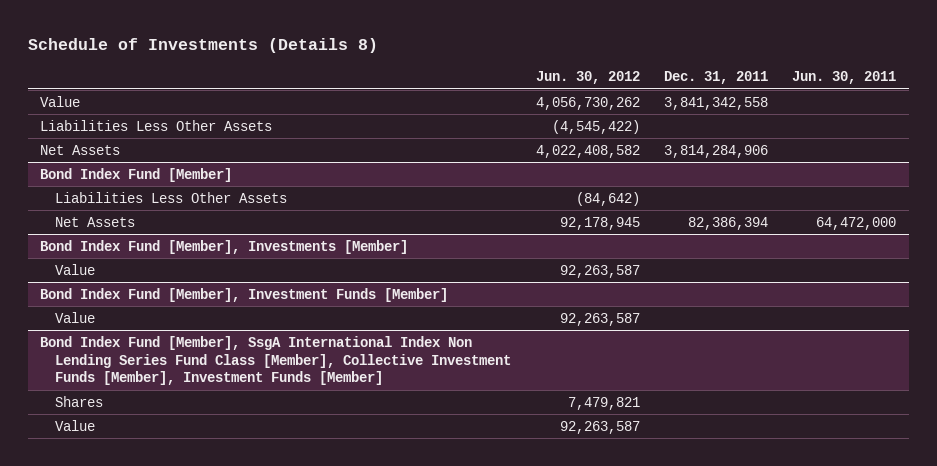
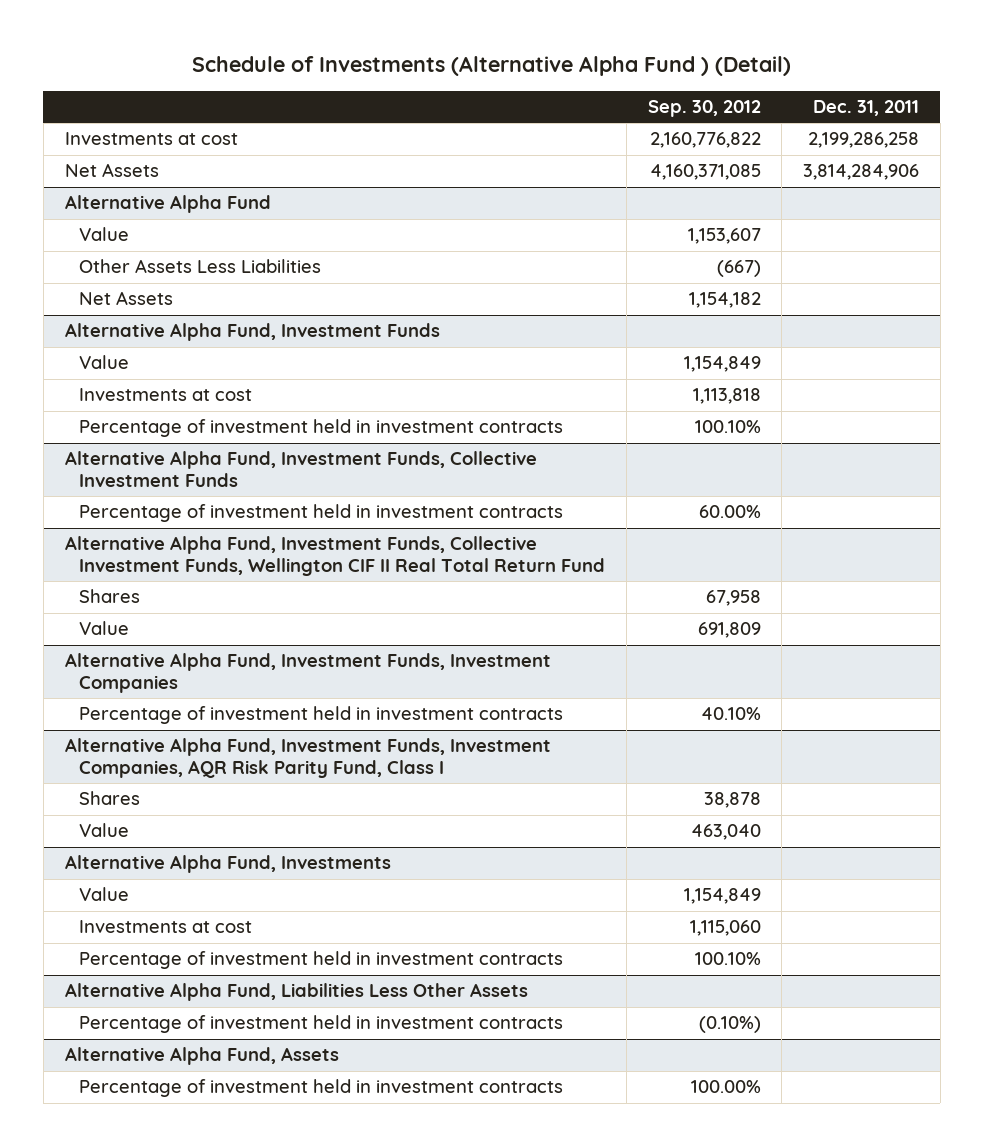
- Schedule of Investments (Details 8)
+ Schedule of Investments (Alternative Alpha Fund ) (Detail)
- | Jun. 30, 2012 | Dec. 31, 2011 | Jun. 30, 2011
+ | Sep. 30, 2012 | Dec. 31, 2011
- Value | 4,056,730,262 | 3,841,342,558 |
- Liabilities Less Other Assets | (4,545,422) | |
+ Investments at cost | 2,160,776,822 | 2,199,286,258
- Bond Index Fund [Member]
- Liabilities Less Other Assets | (84,642) | |
- Net Assets | 92,178,945 | 82,386,394 | 64,472,000
- Bond Index Fund [Member], Investments [Member]
- Value | 92,263,587 | |
- Bond Index Fund [Member], Investment Funds [Member]
- Value | 92,263,587 | |
- Bond Index Fund [Member], SsgA International Index Non Lending Series Fund Class [Member], Collective Investment Funds [Member], Investment Funds [Member]
- Shares | 7,479,821 | |
- Value | 92,263,587 | |
+ Alternative Alpha Fund
+ Value | 1,153,607 |
+ Other Assets Less Liabilities | (667) |
+ Net Assets | 1,154,182 |
+ Alternative Alpha Fund, Investment Funds
+ Value | 1,154,849 |
+ Investments at cost | 1,113,818 |
+ Percentage of investment held in investment contracts | 100.10% |
+ Alternative Alpha Fund, Investment Funds, Collective Investment Funds
+ Percentage of investment held in investment contracts | 60.00% |
+ Alternative Alpha Fund, Investment Funds, Collective Investment Funds, Wellington CIF II Real Total Return Fund
+ Shares | 67,958 |
+ Value | 691,809 |
+ Alternative Alpha Fund, Investment Funds, Investment Companies
+ Percentage of investment held in investment contracts | 40.10% |
+ Alternative Alpha Fund, Investment Funds, Investment Companies, AQR Risk Parity Fund, Class I
+ Shares | 38,878 |
+ Value | 463,040 |
+ Alternative Alpha Fund, Investments
+ Value | 1,154,849 |
+ Investments at cost | 1,115,060 |
+ Percentage of investment held in investment contracts | 100.10% |
+ Alternative Alpha Fund, Liabilities Less Other Assets
+ Percentage of investment held in investment contracts | (0.10%) |
+ Alternative Alpha Fund, Assets
+ Percentage of investment held in investment contracts | 100.00% |

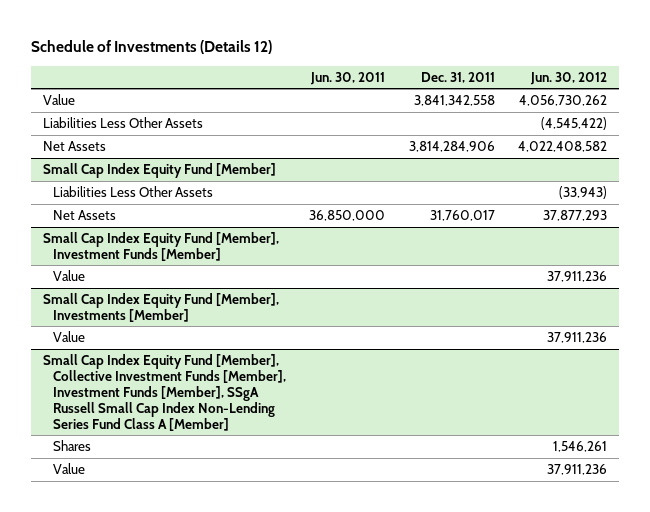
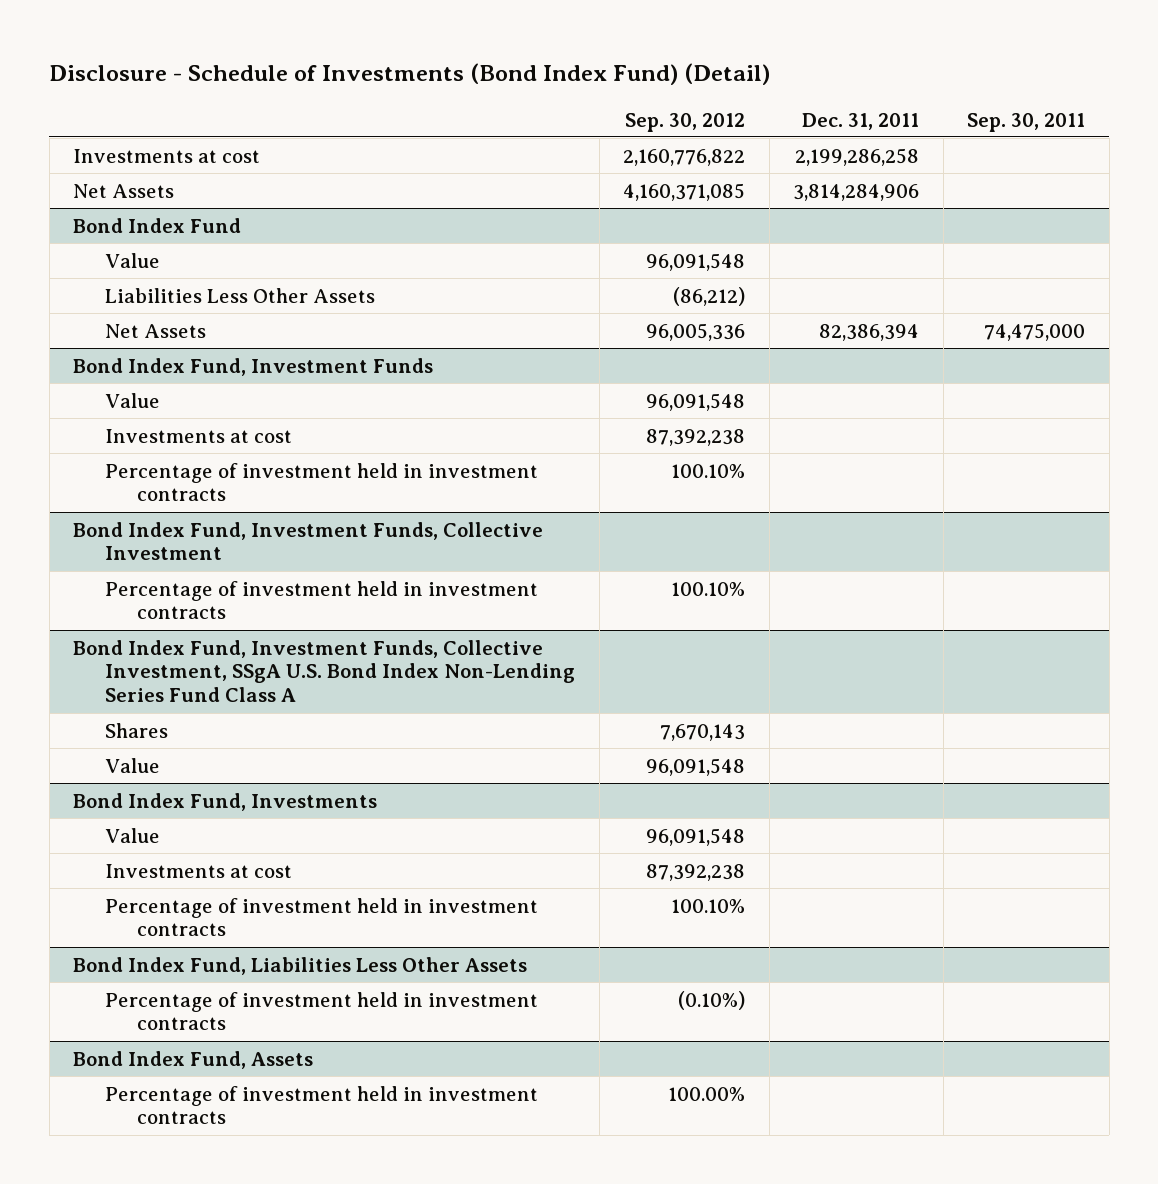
- Schedule of Investments (Details 12)
+ Disclosure - Schedule of Investments (Bond Index Fund) (Detail)
- | Jun. 30, 2011 | Dec. 31, 2011 | Jun. 30, 2012
+ | Sep. 30, 2012 | Dec. 31, 2011 | Sep. 30, 2011
- Value | | 3,841,342,558 | 4,056,730,262
- Liabilities Less Other Assets | | | (4,545,422)
+ Investments at cost | 2,160,776,822 | 2,199,286,258 |
- Small Cap Index Equity Fund [Member]
- Liabilities Less Other Assets | | | (33,943)
- Net Assets | 36,850,000 | 31,760,017 | 37,877,293
- Small Cap Index Equity Fund [Member], Investment Funds [Member]
- Value | | | 37,911,236
- Small Cap Index Equity Fund [Member], Investments [Member]
- Value | | | 37,911,236
- Small Cap Index Equity Fund [Member], Collective Investment Funds [Member], Investment Funds [Member], SSgA Russell Small Cap Index Non-Lending Series Fund Class A [Member]
+ Bond Index Fund
+ Value | 96,091,548 | |
+ Liabilities Less Other Assets | (86,212) | |
+ Net Assets | 96,005,336 | 82,386,394 | 74,475,000
+ Bond Index Fund, Investment Funds
+ Value | 96,091,548 | |
+ Investments at cost | 87,392,238 | |
+ Percentage of investment held in investment contracts | 100.10% | |
+ Bond Index Fund, Investment Funds, Collective Investment
+ Percentage of investment held in investment contracts | 100.10% | |
+ Bond Index Fund, Investment Funds, Collective Investment, SSgA U.S. Bond Index Non-Lending Series Fund Class A
+ Bond Index Fund, Investments
+ Value | 96,091,548 | |
+ Investments at cost | 87,392,238 | |
+ Percentage of investment held in investment contracts | 100.10% | |
+ Bond Index Fund, Liabilities Less Other Assets
+ Percentage of investment held in investment contracts | (0.10%) | |
+ Bond Index Fund, Assets
+ Percentage of investment held in investment contracts | 100.00% | |

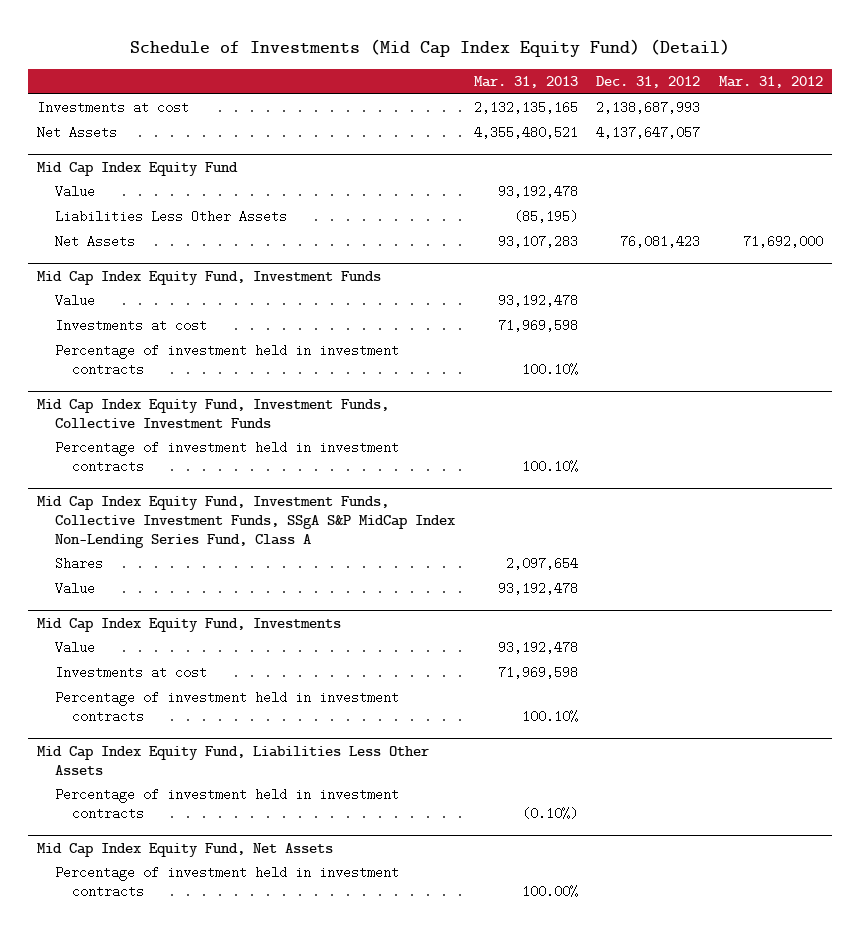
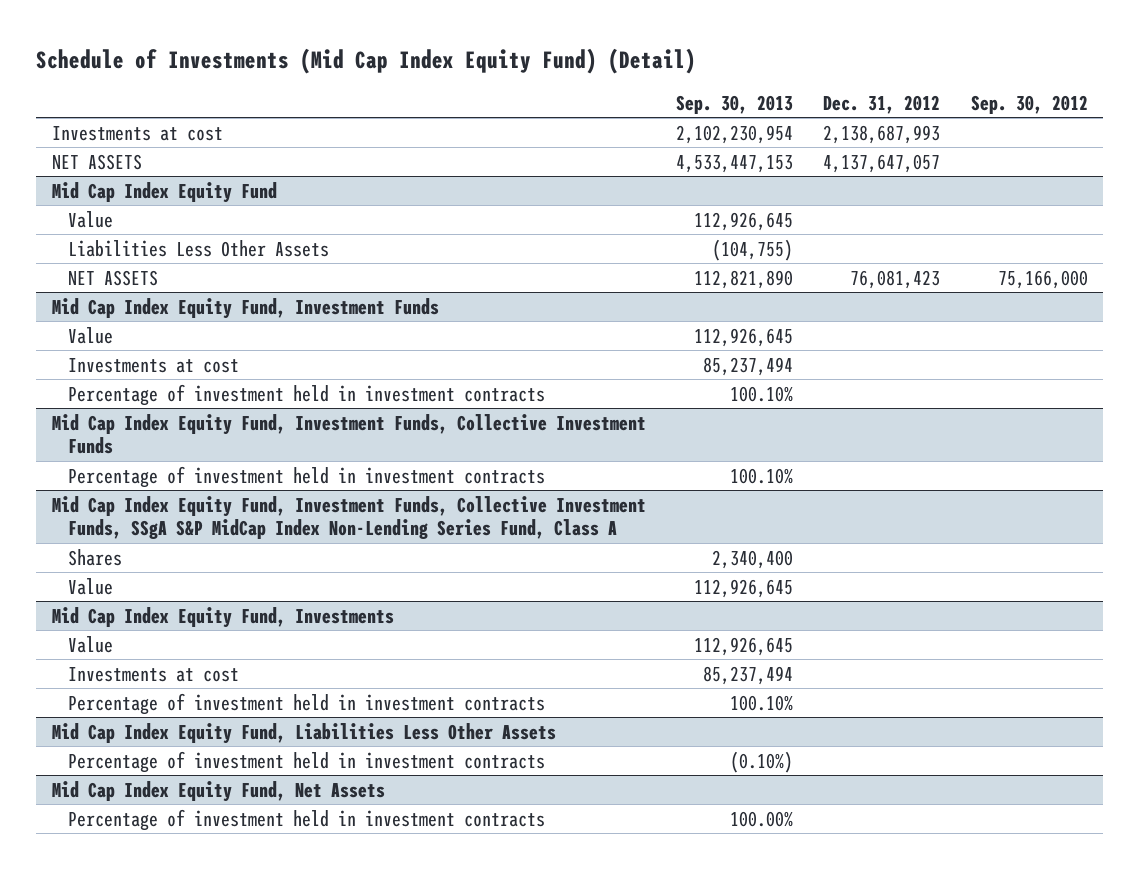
- | Mar. 31, 2013 | Dec. 31, 2012 | Mar. 31, 2012
+ | Sep. 30, 2013 | Dec. 31, 2012 | Sep. 30, 2012
- Net Assets | 4,355,480,521 | 4,137,647,057 |
+ NET ASSETS | 4,533,447,153 | 4,137,647,057 |
@ Mid Cap Index Equity Fund
- Net Assets | 93,107,283 | 76,081,423 | 71,692,000
+ NET ASSETS | 112,821,890 | 76,081,423 | 75,166,000

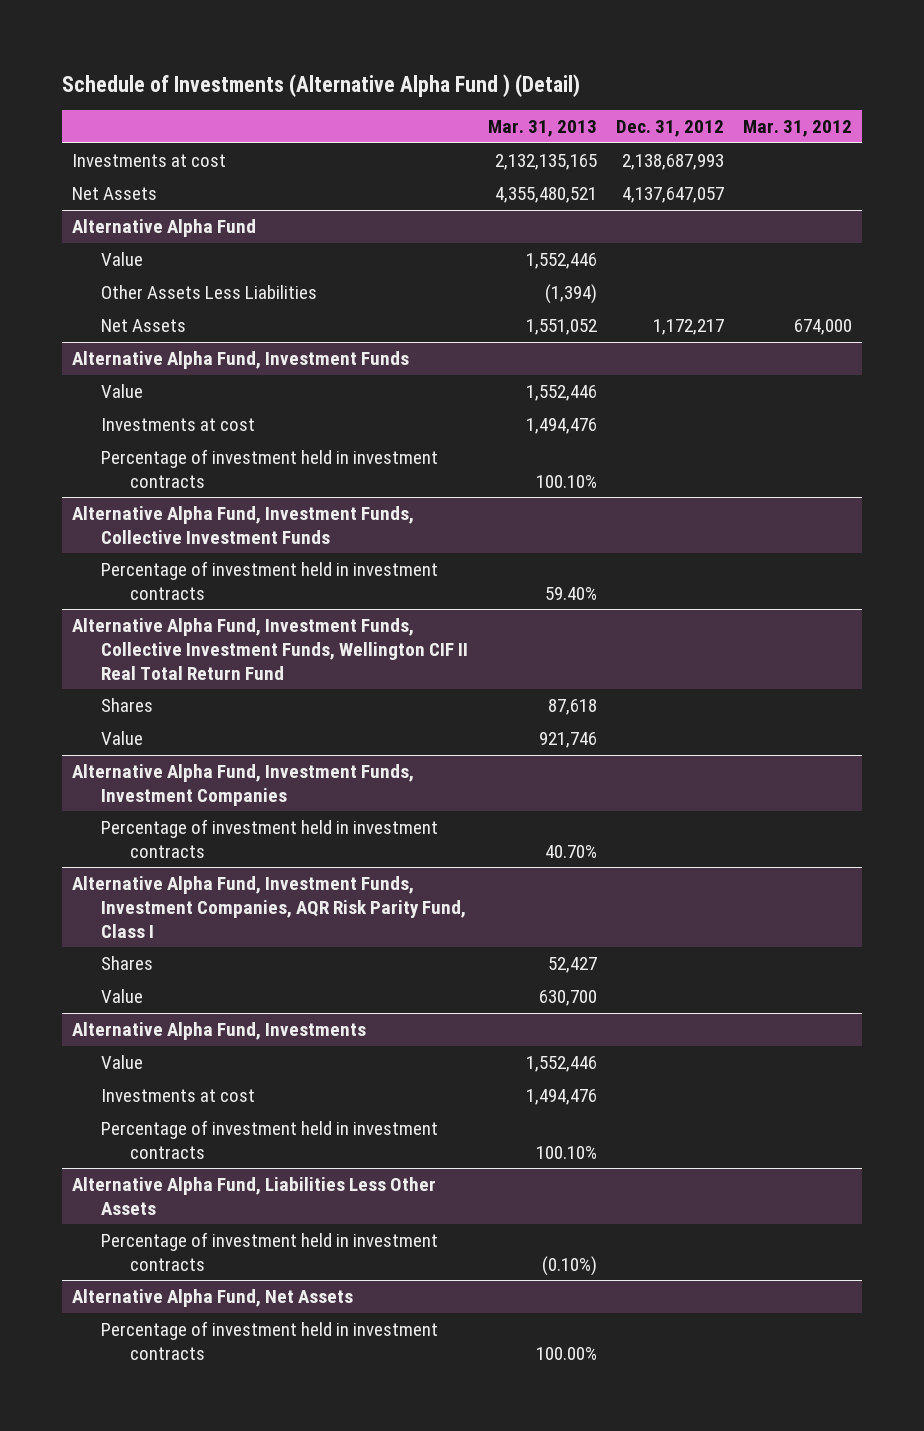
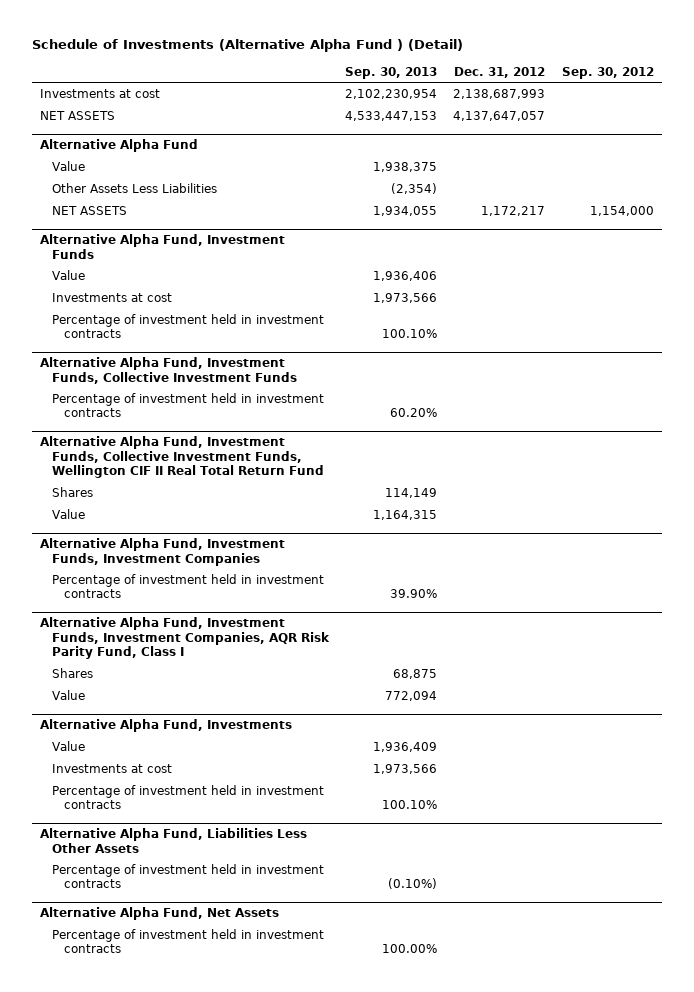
- | Mar. 31, 2013 | Dec. 31, 2012 | Mar. 31, 2012
+ | Sep. 30, 2013 | Dec. 31, 2012 | Sep. 30, 2012
- Net Assets | 4,355,480,521 | 4,137,647,057 |
+ NET ASSETS | 4,533,447,153 | 4,137,647,057 |
@ Alternative Alpha Fund
- Net Assets | 1,551,052 | 1,172,217 | 674,000
+ NET ASSETS | 1,934,055 | 1,172,217 | 1,154,000

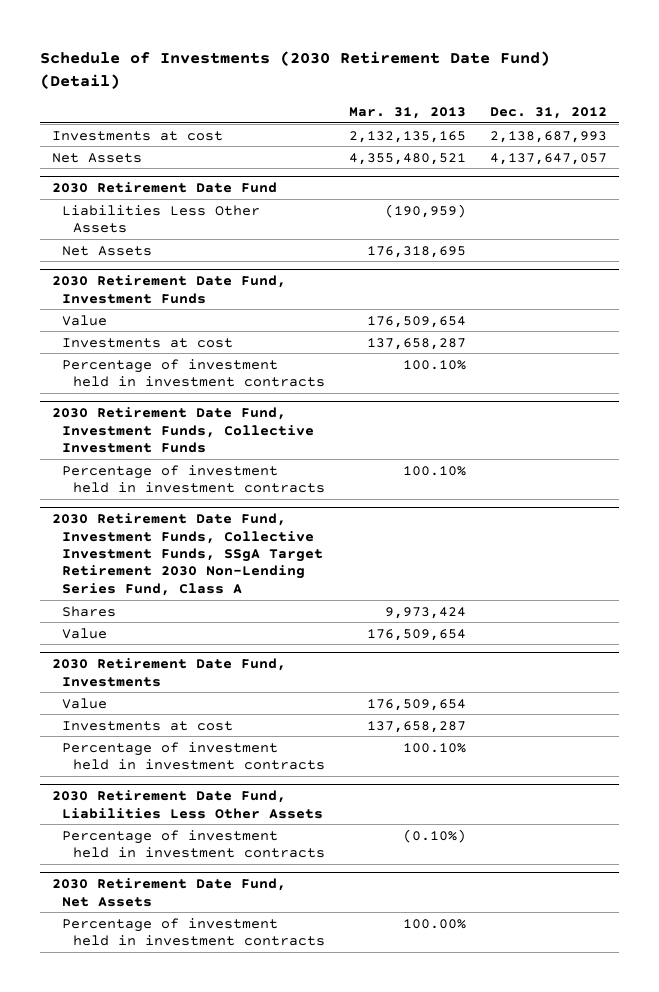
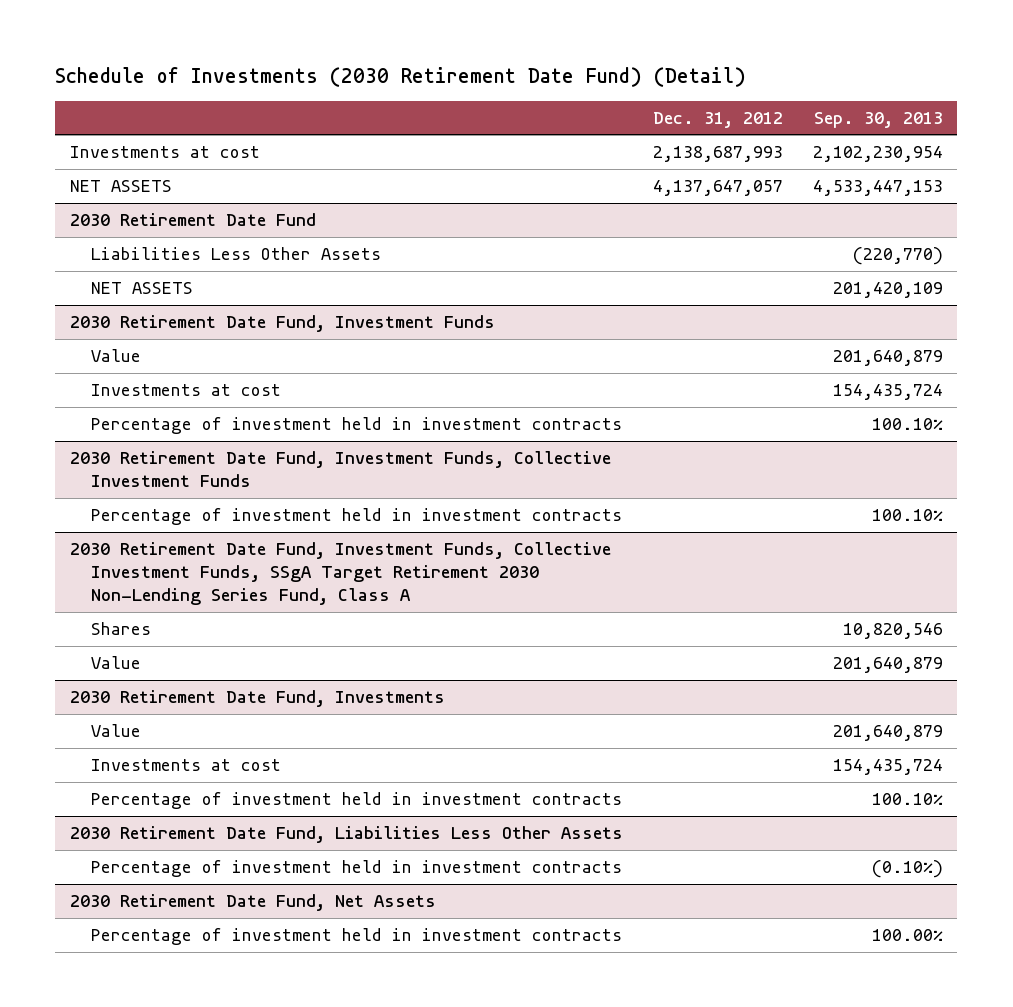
- | Mar. 31, 2013 | Dec. 31, 2012
+ | Dec. 31, 2012 | Sep. 30, 2013
- Net Assets | 4,355,480,521 | 4,137,647,057
+ NET ASSETS | 4,137,647,057 | 4,533,447,153
@ 2030 Retirement Date Fund
- Net Assets | 176,318,695 |
+ NET ASSETS | | 201,420,109

